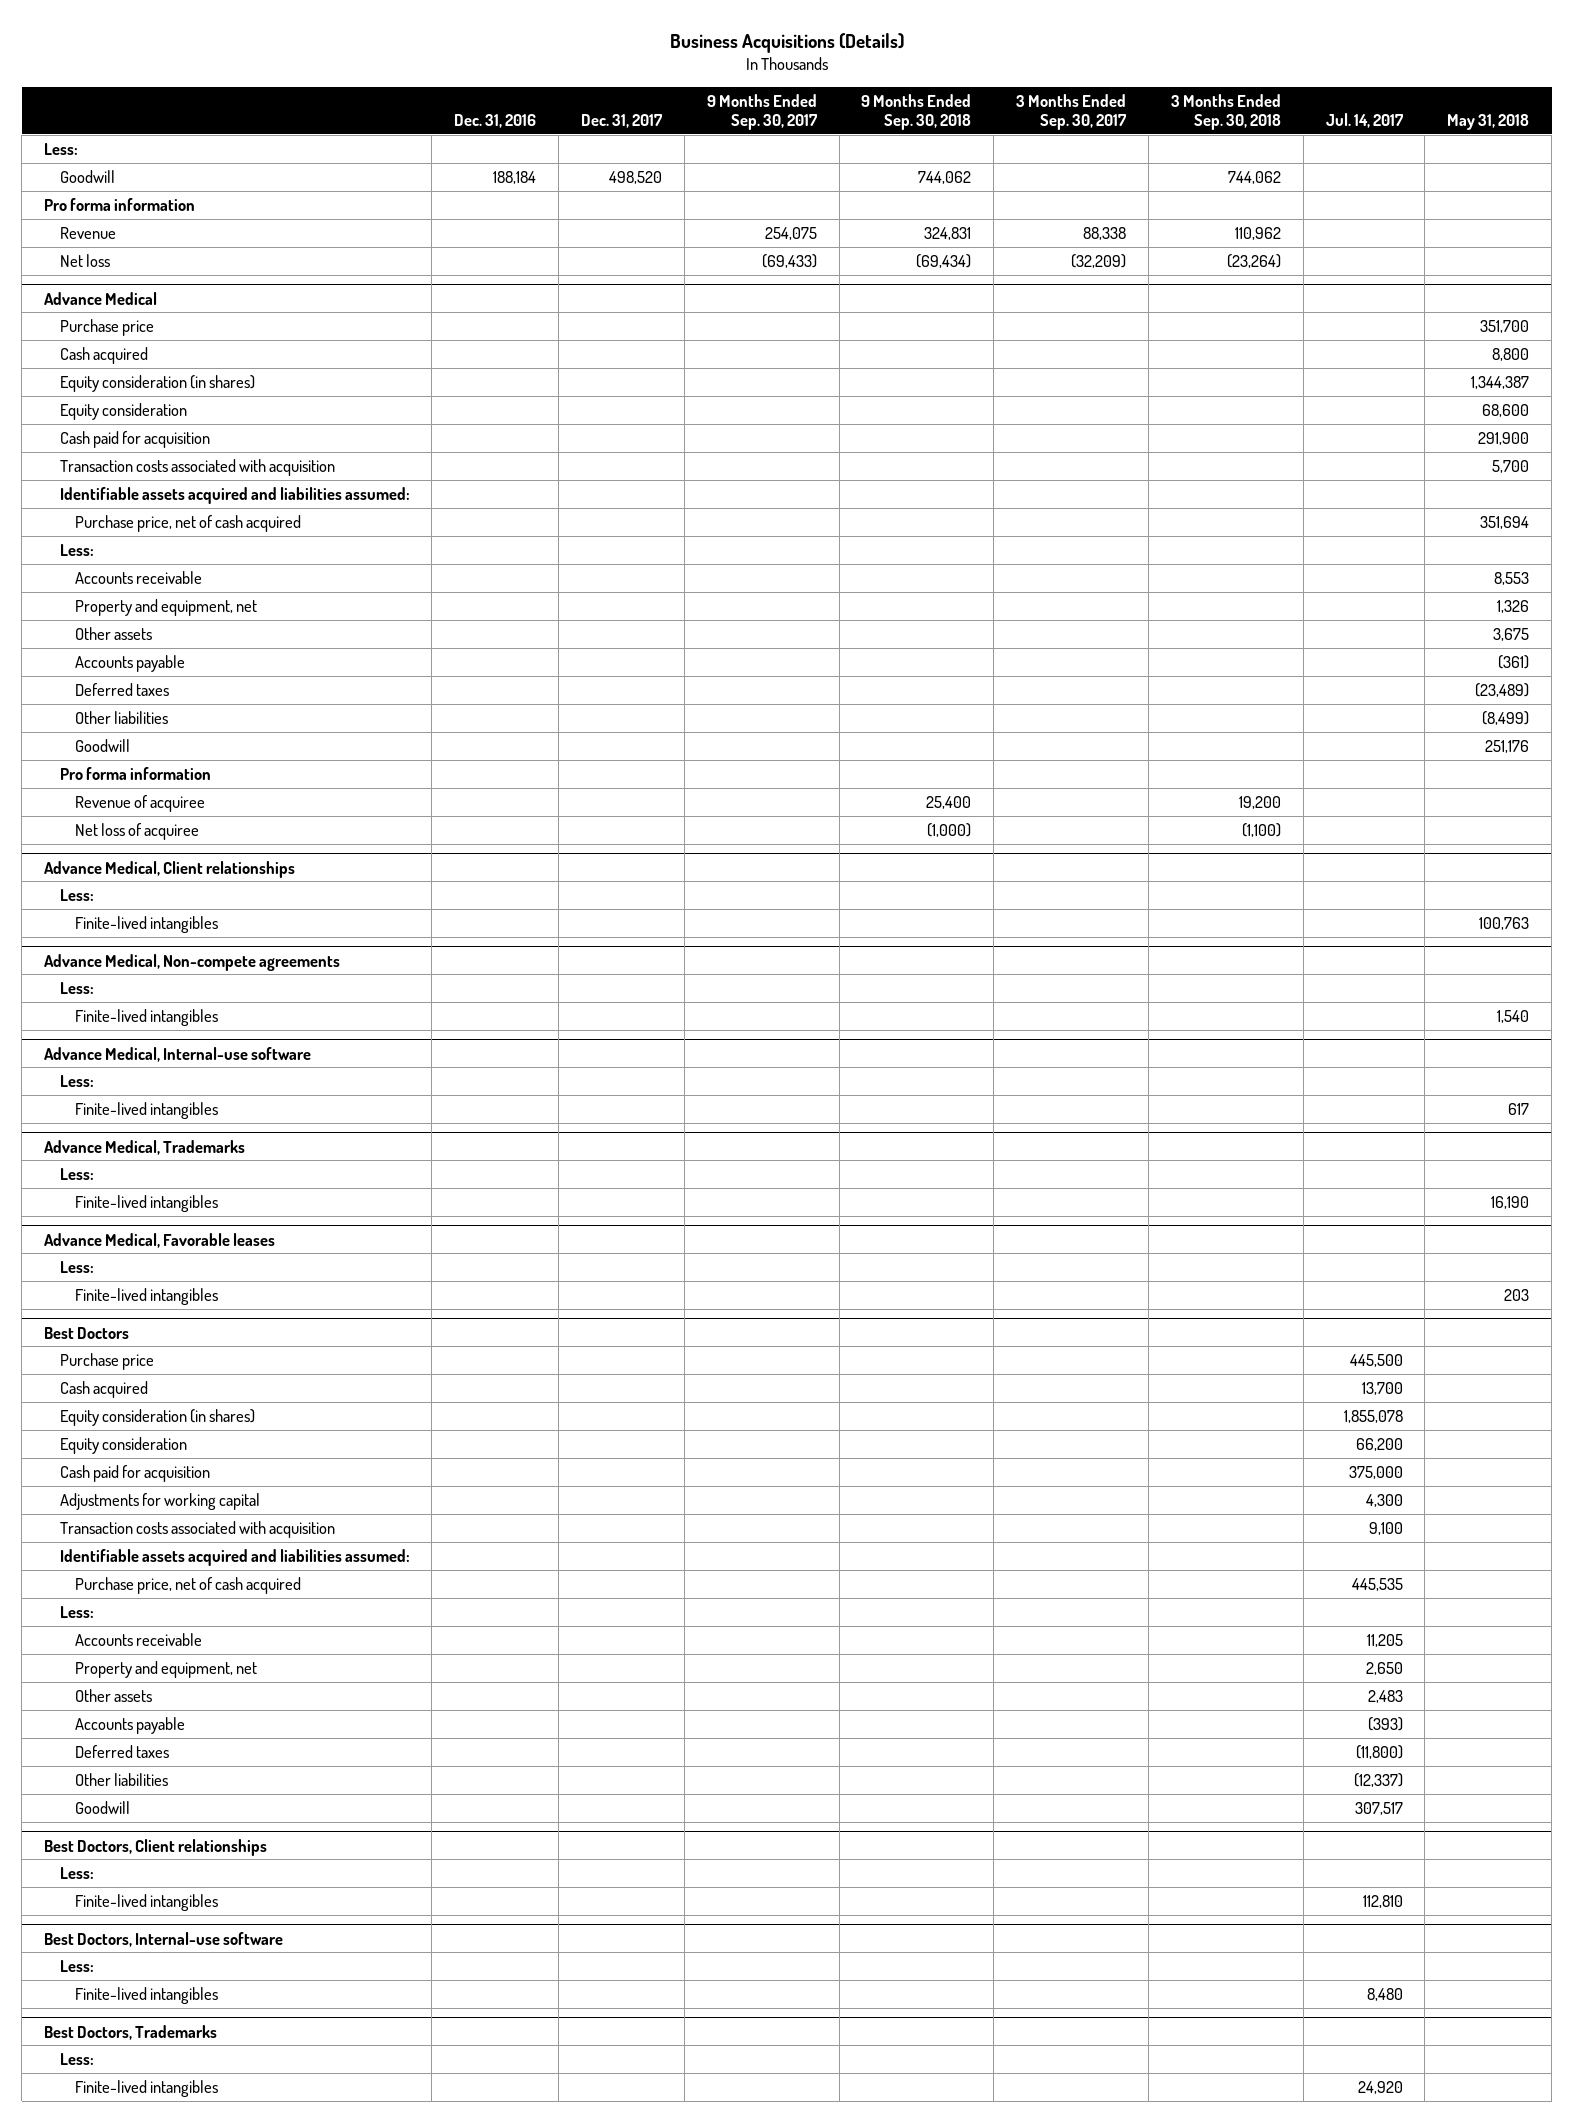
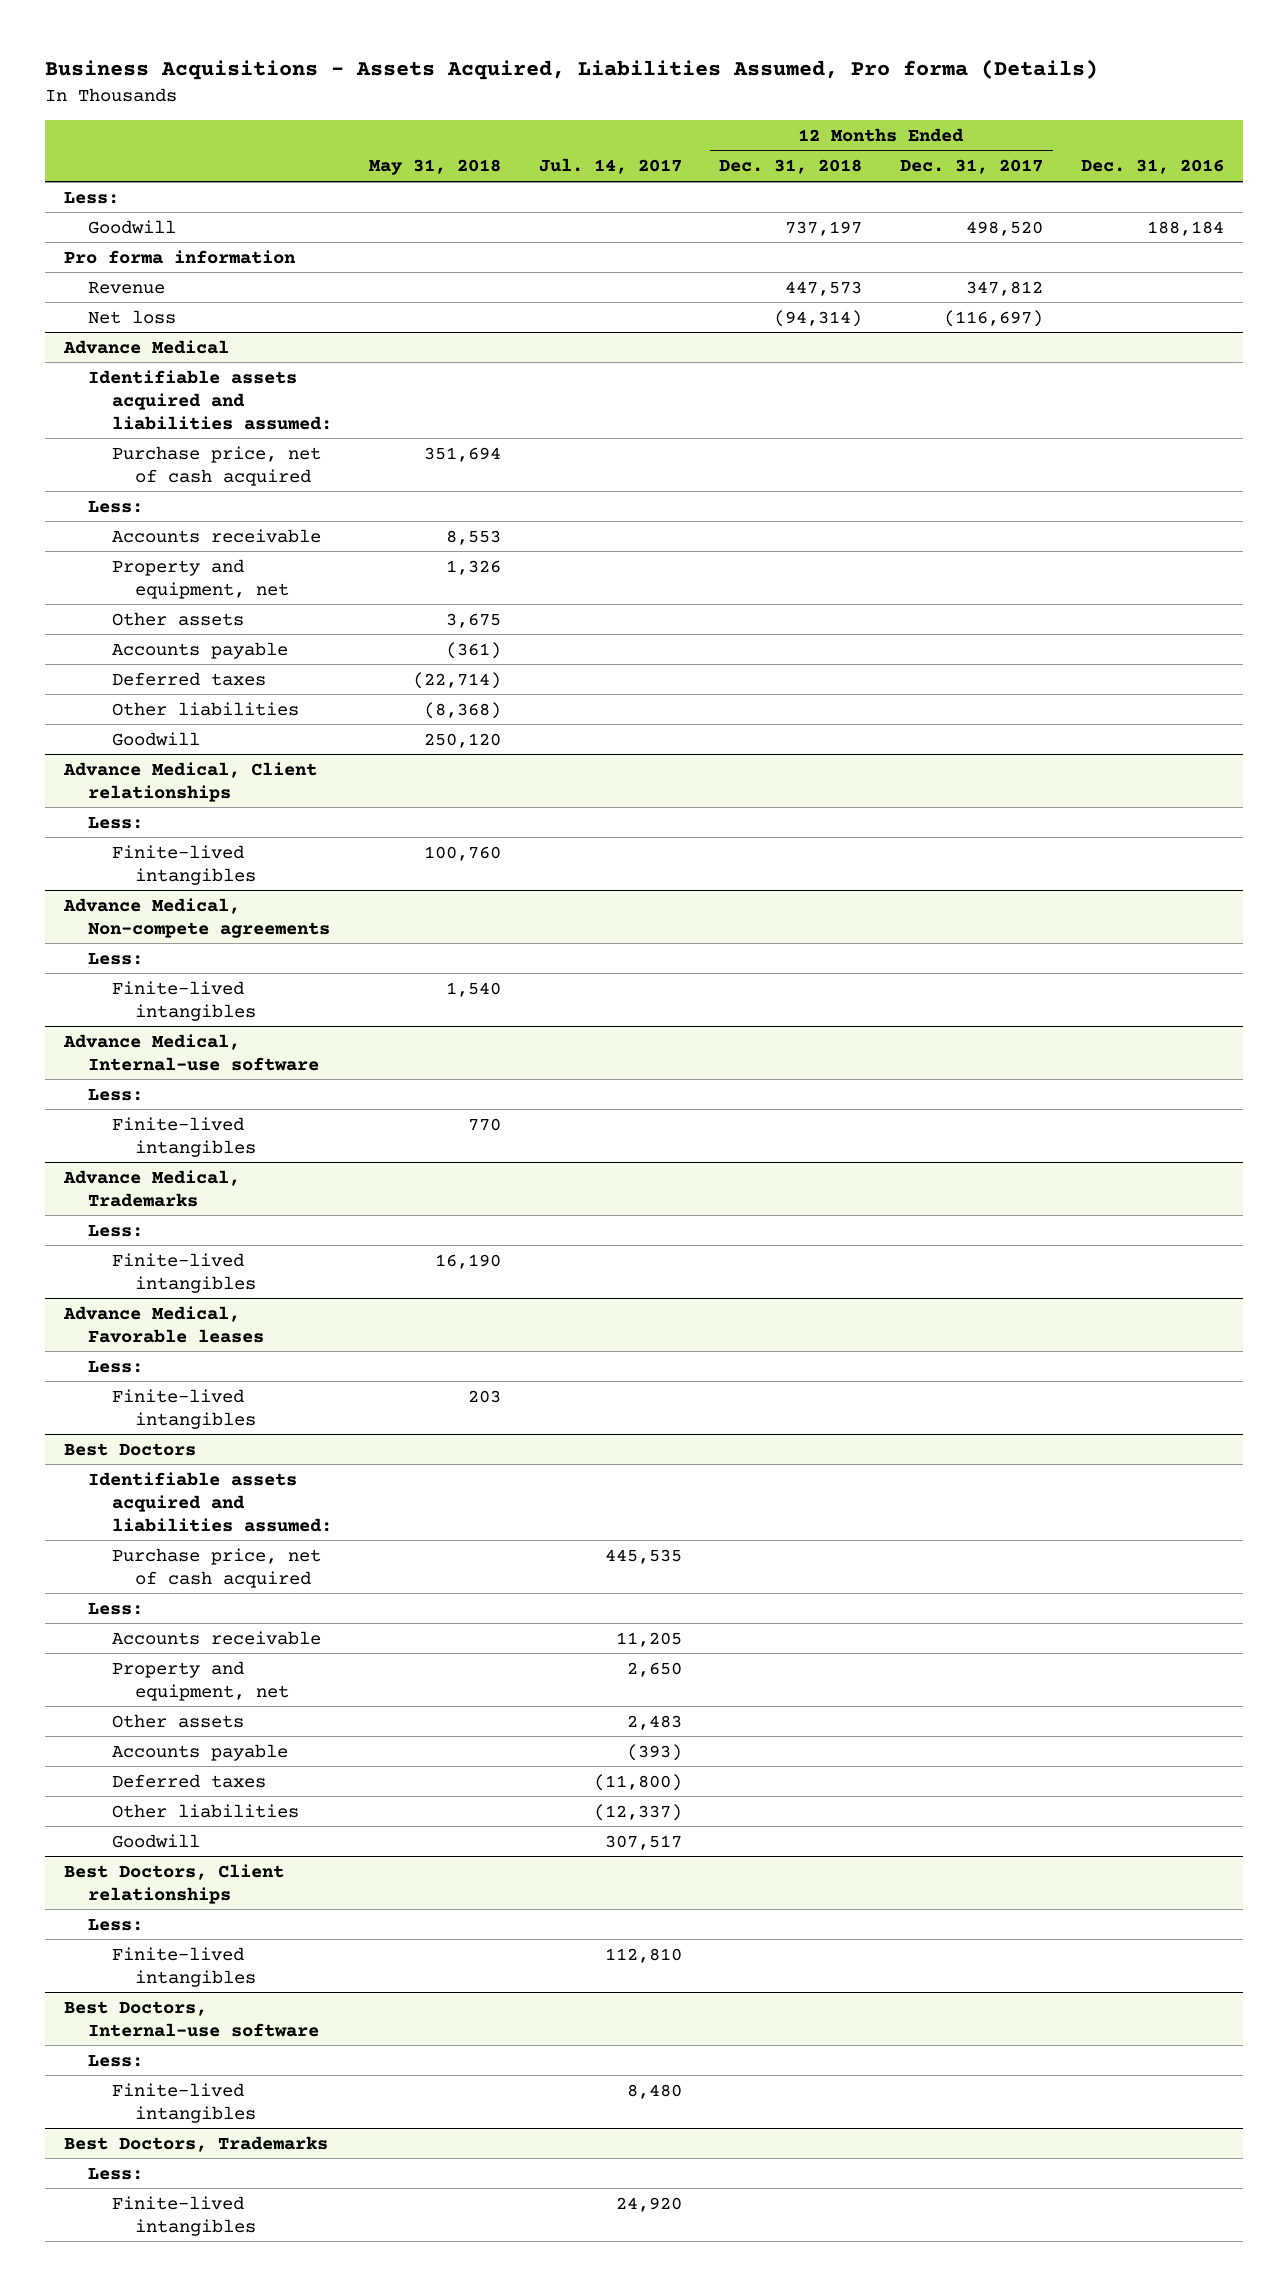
- Business Acquisitions (Details)
+ Business Acquisitions - Assets Acquired, Liabilities Assumed, Pro forma (Details)
- | Dec. 31, 2016 | Dec. 31, 2017 | 9 Months Ended Sep. 30, 2017 | 9 Months Ended Sep. 30, 2018 | 3 Months Ended Sep. 30, 2017 | 3 Months Ended Sep. 30, 2018 | Jul. 14, 2017 | May 31, 2018
+ | May 31, 2018 | Jul. 14, 2017 | 12 Months Ended Dec. 31, 2018 | 12 Months Ended Dec. 31, 2017 | Dec. 31, 2016
@ Advance Medical
- Purchase price | | | | | | | | 351,700
- Cash acquired | | | | | | | | 8,800
- Equity consideration (in shares) | | | | | | | | 1,344,387
- Equity consideration | | | | | | | | 68,600
- Cash paid for acquisition | | | | | | | | 291,900
- Transaction costs associated with acquisition | | | | | | | | 5,700
- Deferred taxes | | | | | | | | (23,489)
- Other liabilities | | | | | | | | (8,499)
- Goodwill | | | | | | | | 251,176
- Pro forma information
- Revenue of acquiree | | | | 25,400 | | 19,200 | |
- Net loss of acquiree | | | | (1,000) | | (1,100) | |
+ Deferred taxes | (22,714) | | | |
+ Other liabilities | (8,368) | | | |
+ Goodwill | 250,120 | | | |
@ Advance Medical, Client relationships
- Finite-lived intangibles | | | | | | | | 100,763
+ Finite-lived intangibles | 100,760 | | | |
@ Advance Medical, Internal-use software
- Finite-lived intangibles | | | | | | | | 617
+ Finite-lived intangibles | 770 | | | |
@ Best Doctors
- Purchase price | | | | | | | 445,500 |
- Cash acquired | | | | | | | 13,700 |
- Equity consideration (in shares) | | | | | | | 1,855,078 |
- Equity consideration | | | | | | | 66,200 |
- Cash paid for acquisition | | | | | | | 375,000 |
- Adjustments for working capital | | | | | | | 4,300 |
- Transaction costs associated with acquisition | | | | | | | 9,100 |

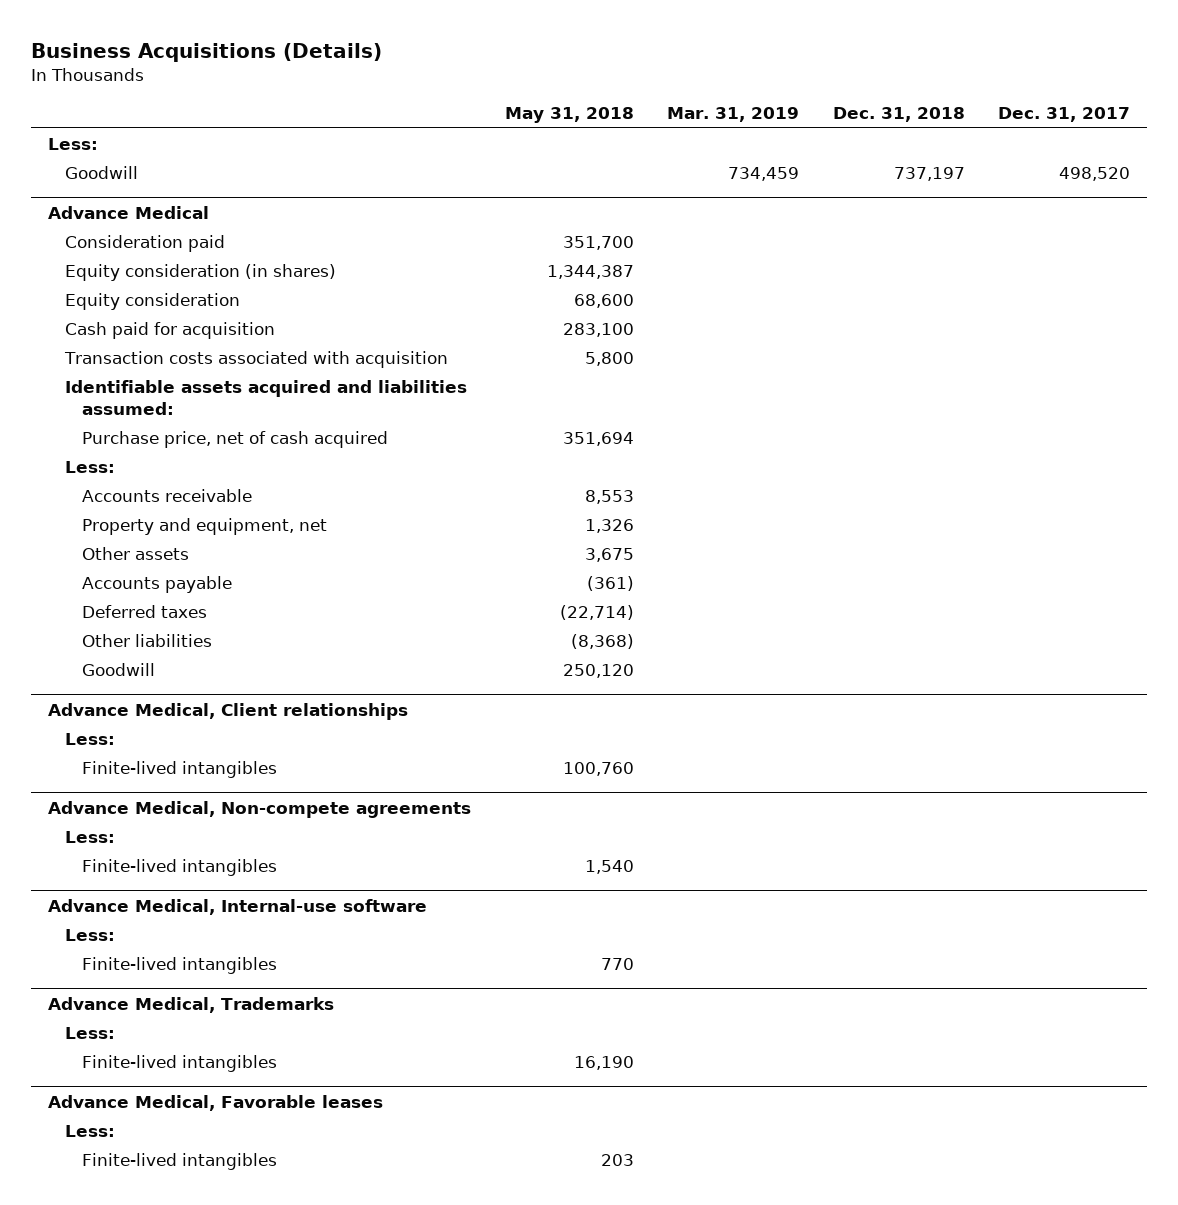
- Business Acquisitions - Assets Acquired, Liabilities Assumed, Pro forma (Details)
+ Business Acquisitions (Details)
- | May 31, 2018 | Jul. 14, 2017 | 12 Months Ended Dec. 31, 2018 | 12 Months Ended Dec. 31, 2017 | Dec. 31, 2016
+ | May 31, 2018 | Mar. 31, 2019 | Dec. 31, 2018 | Dec. 31, 2017
- Pro forma information
- Revenue | | | 447,573 | 347,812 |
- Net loss | | | (94,314) | (116,697) |
@ Advance Medical
+ Consideration paid | 351,700 | | |
+ Equity consideration (in shares) | 1,344,387 | | |
+ Equity consideration | 68,600 | | |
+ Cash paid for acquisition | 283,100 | | |
+ Transaction costs associated with acquisition | 5,800 | | |
- Best Doctors
- Identifiable assets acquired and liabilities assumed:
- Purchase price, net of cash acquired | | 445,535 | | |
- Less:
- Accounts receivable | | 11,205 | | |
- Property and equipment, net | | 2,650 | | |
- Other assets | | 2,483 | | |
- Accounts payable | | (393) | | |
- Deferred taxes | | (11,800) | | |
- Other liabilities | | (12,337) | | |
- Goodwill | | 307,517 | | |
- Best Doctors, Client relationships
- Less:
- Finite-lived intangibles | | 112,810 | | |
- Best Doctors, Internal-use software
- Less:
- Finite-lived intangibles | | 8,480 | | |
- Best Doctors, Trademarks
- Less:
- Finite-lived intangibles | | 24,920 | | |

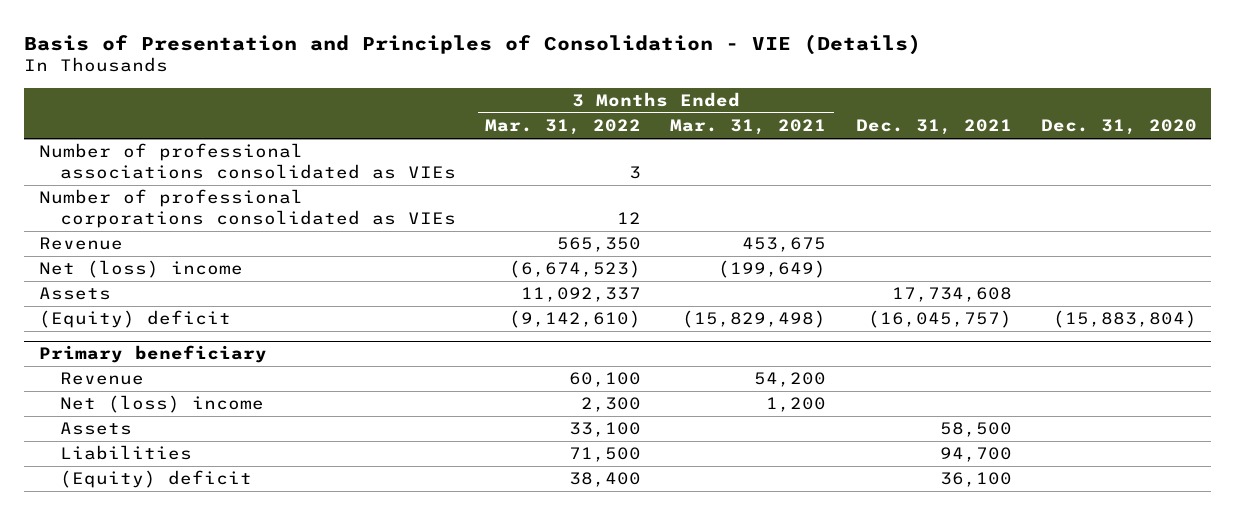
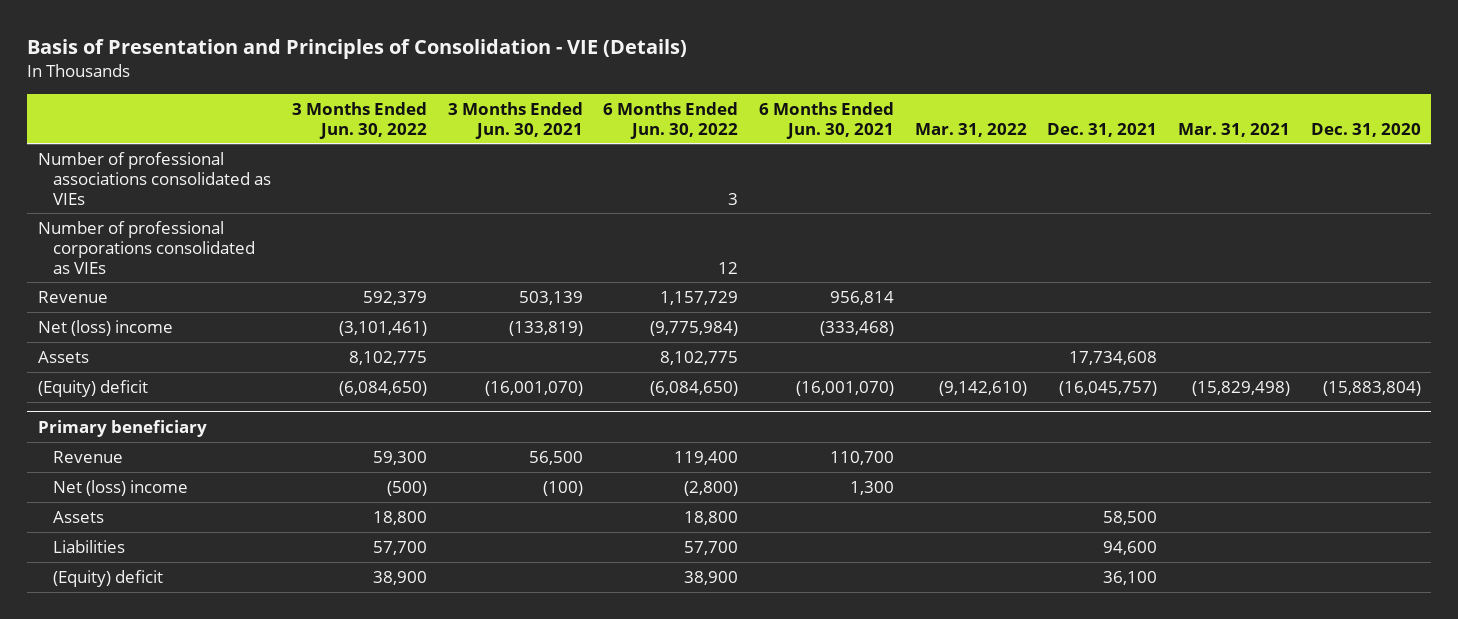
- | 3 Months Ended Mar. 31, 2022 | 3 Months Ended Mar. 31, 2021 | Dec. 31, 2021 | Dec. 31, 2020
+ | 3 Months Ended Jun. 30, 2022 | 3 Months Ended Jun. 30, 2021 | 6 Months Ended Jun. 30, 2022 | 6 Months Ended Jun. 30, 2021 | Mar. 31, 2022 | Dec. 31, 2021 | Mar. 31, 2021 | Dec. 31, 2020
@ Primary beneficiary
- Liabilities | 71,500 | | 94,700 |
+ Liabilities | 57,700 | | 57,700 | | | 94,600 | |

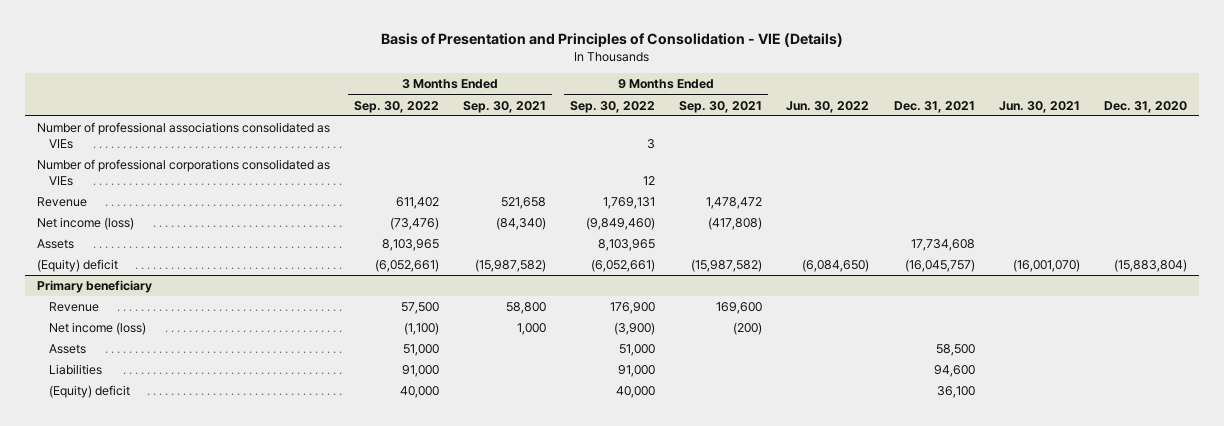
- | 3 Months Ended Jun. 30, 2022 | 3 Months Ended Jun. 30, 2021 | 6 Months Ended Jun. 30, 2022 | 6 Months Ended Jun. 30, 2021 | Mar. 31, 2022 | Dec. 31, 2021 | Mar. 31, 2021 | Dec. 31, 2020
+ | 3 Months Ended Sep. 30, 2022 | 3 Months Ended Sep. 30, 2021 | 9 Months Ended Sep. 30, 2022 | 9 Months Ended Sep. 30, 2021 | Jun. 30, 2022 | Dec. 31, 2021 | Jun. 30, 2021 | Dec. 31, 2020
- Net (loss) income | (3,101,461) | (133,819) | (9,775,984) | (333,468) | | | |
+ Net income (loss) | (73,476) | (84,340) | (9,849,460) | (417,808) | | | |
@ Primary beneficiary
- Net (loss) income | (500) | (100) | (2,800) | 1,300 | | | |
+ Net income (loss) | (1,100) | 1,000 | (3,900) | (200) | | | |

